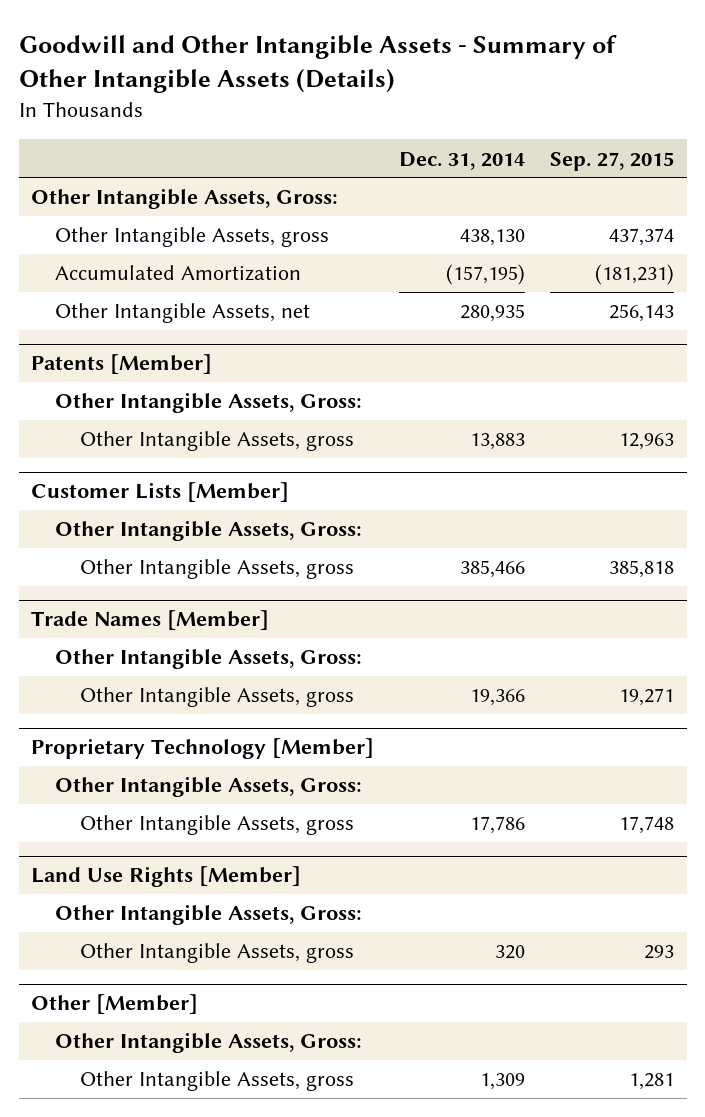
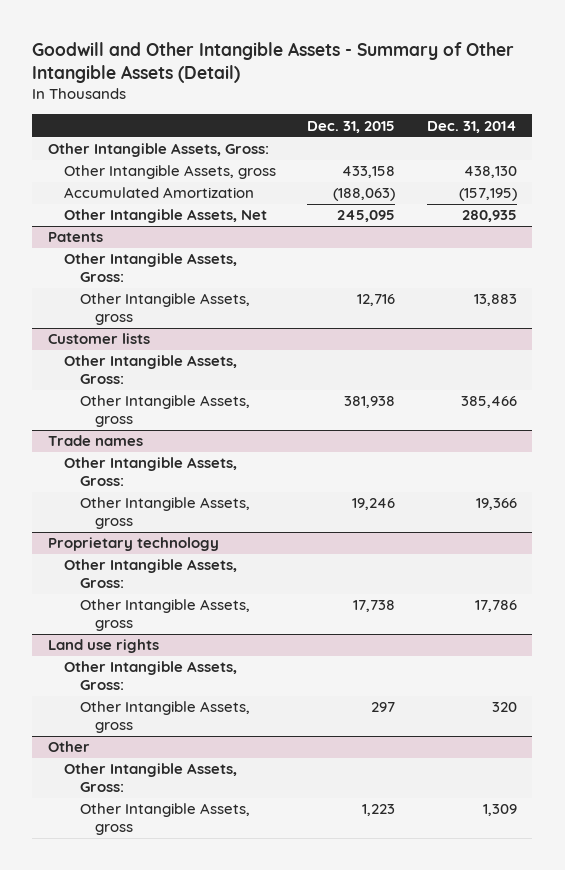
- Goodwill and Other Intangible Assets - Summary of Other Intangible Assets (Details)
+ Goodwill and Other Intangible Assets - Summary of Other Intangible Assets (Detail)
- | Dec. 31, 2014 | Sep. 27, 2015
+ | Dec. 31, 2015 | Dec. 31, 2014
- Other Intangible Assets, net | 280,935 | 256,143
- Patents [Member]
+ Other Intangible Assets, Net | 245,095 | 280,935
+ Patents
- Customer Lists [Member]
+ Customer lists
- Trade Names [Member]
+ Trade names
- Proprietary Technology [Member]
+ Proprietary technology
- Land Use Rights [Member]
+ Land use rights
- Other [Member]
+ Other

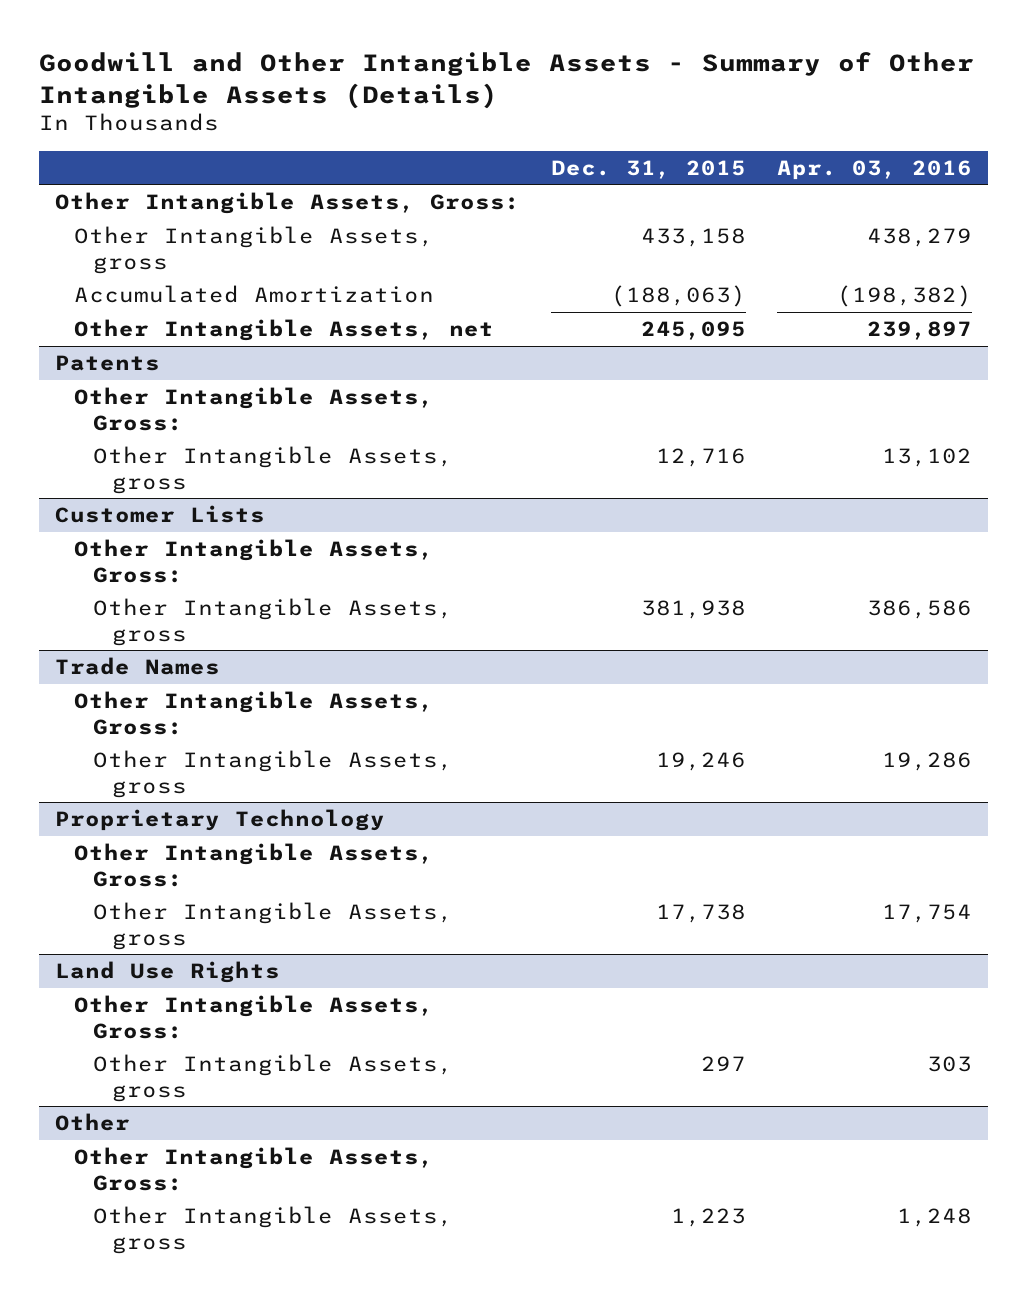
- Goodwill and Other Intangible Assets - Summary of Other Intangible Assets (Detail)
+ Goodwill and Other Intangible Assets - Summary of Other Intangible Assets (Details)
- | Dec. 31, 2015 | Dec. 31, 2014
+ | Dec. 31, 2015 | Apr. 03, 2016
- Other Intangible Assets, Net | 245,095 | 280,935
+ Other Intangible Assets, net | 245,095 | 239,897
- Customer lists
+ Customer Lists
- Trade names
+ Trade Names
- Proprietary technology
+ Proprietary Technology
- Land use rights
+ Land Use Rights

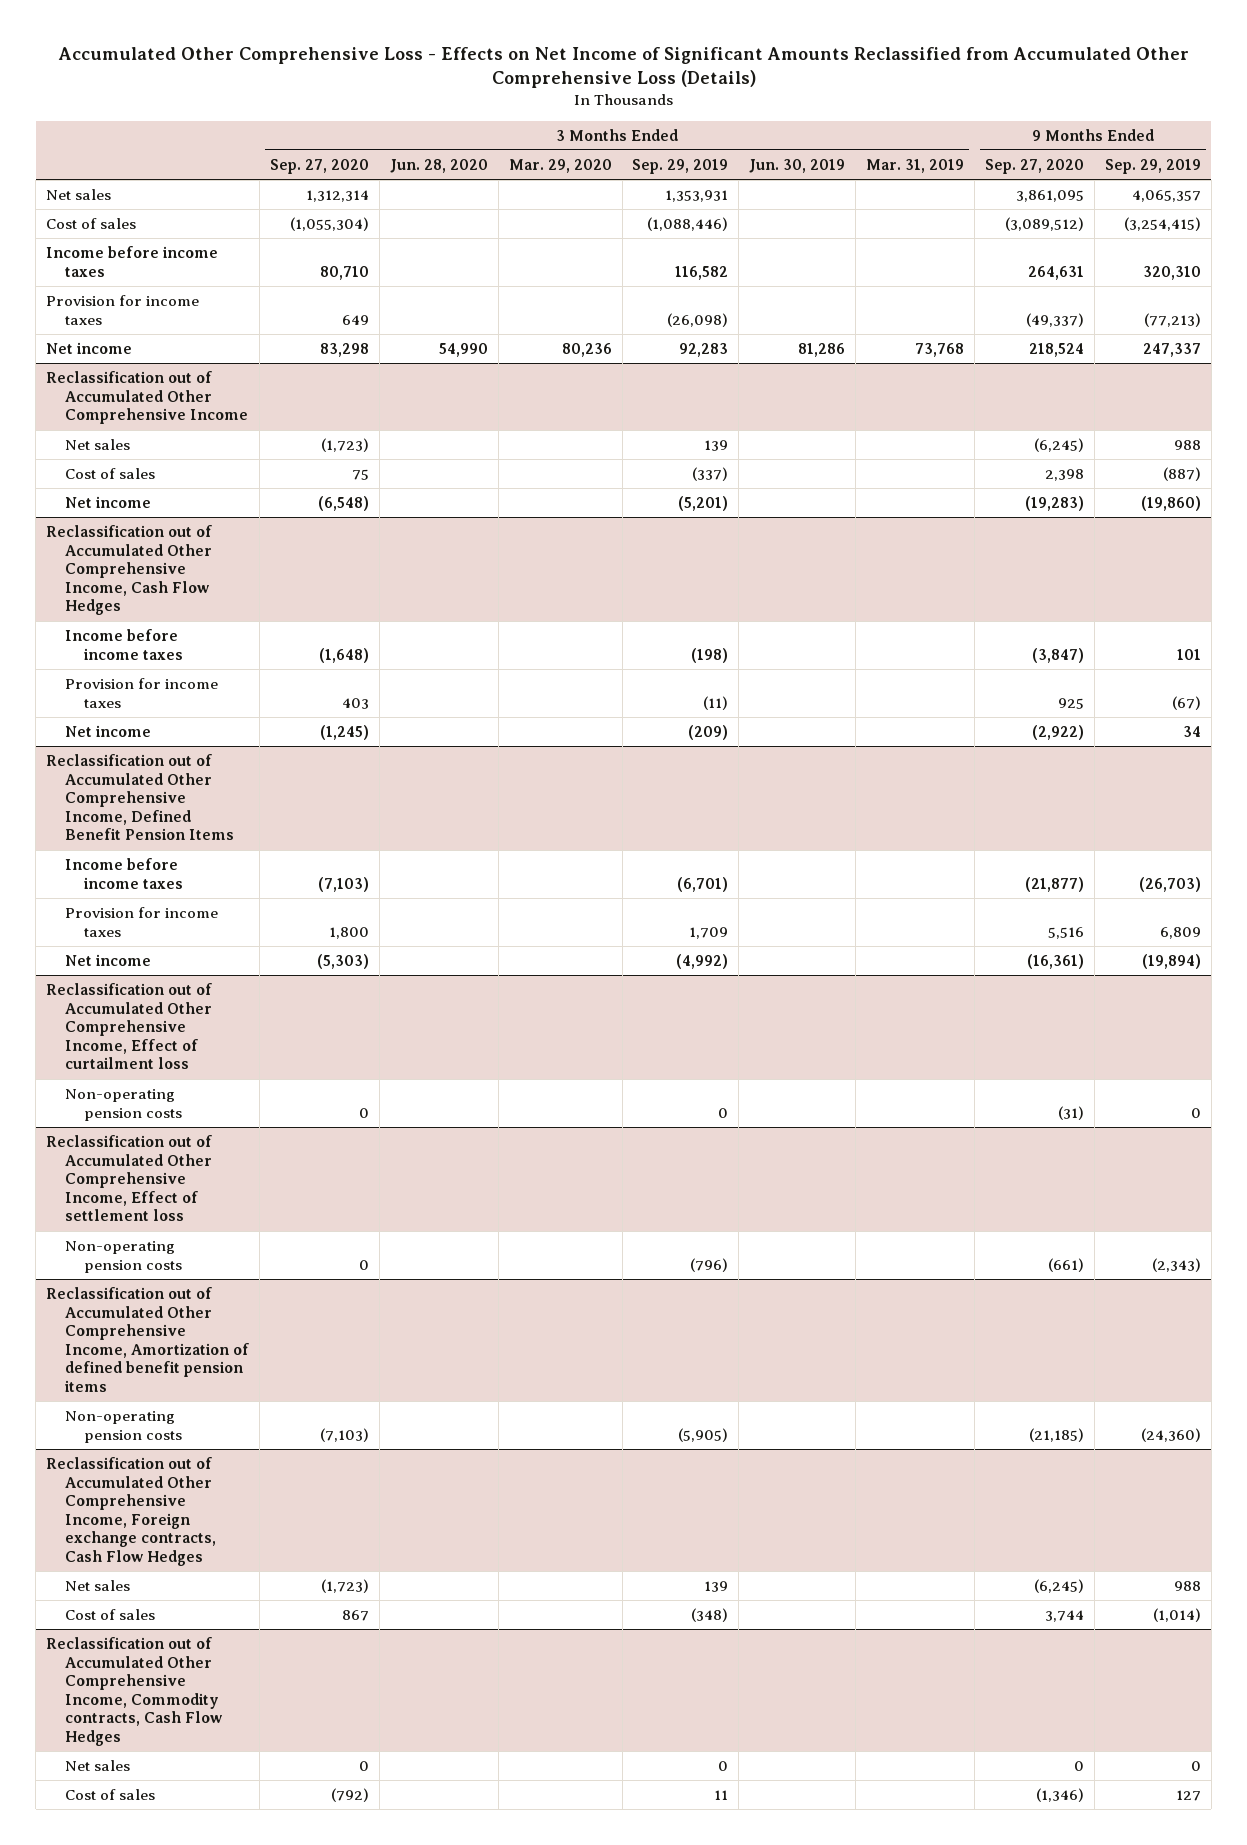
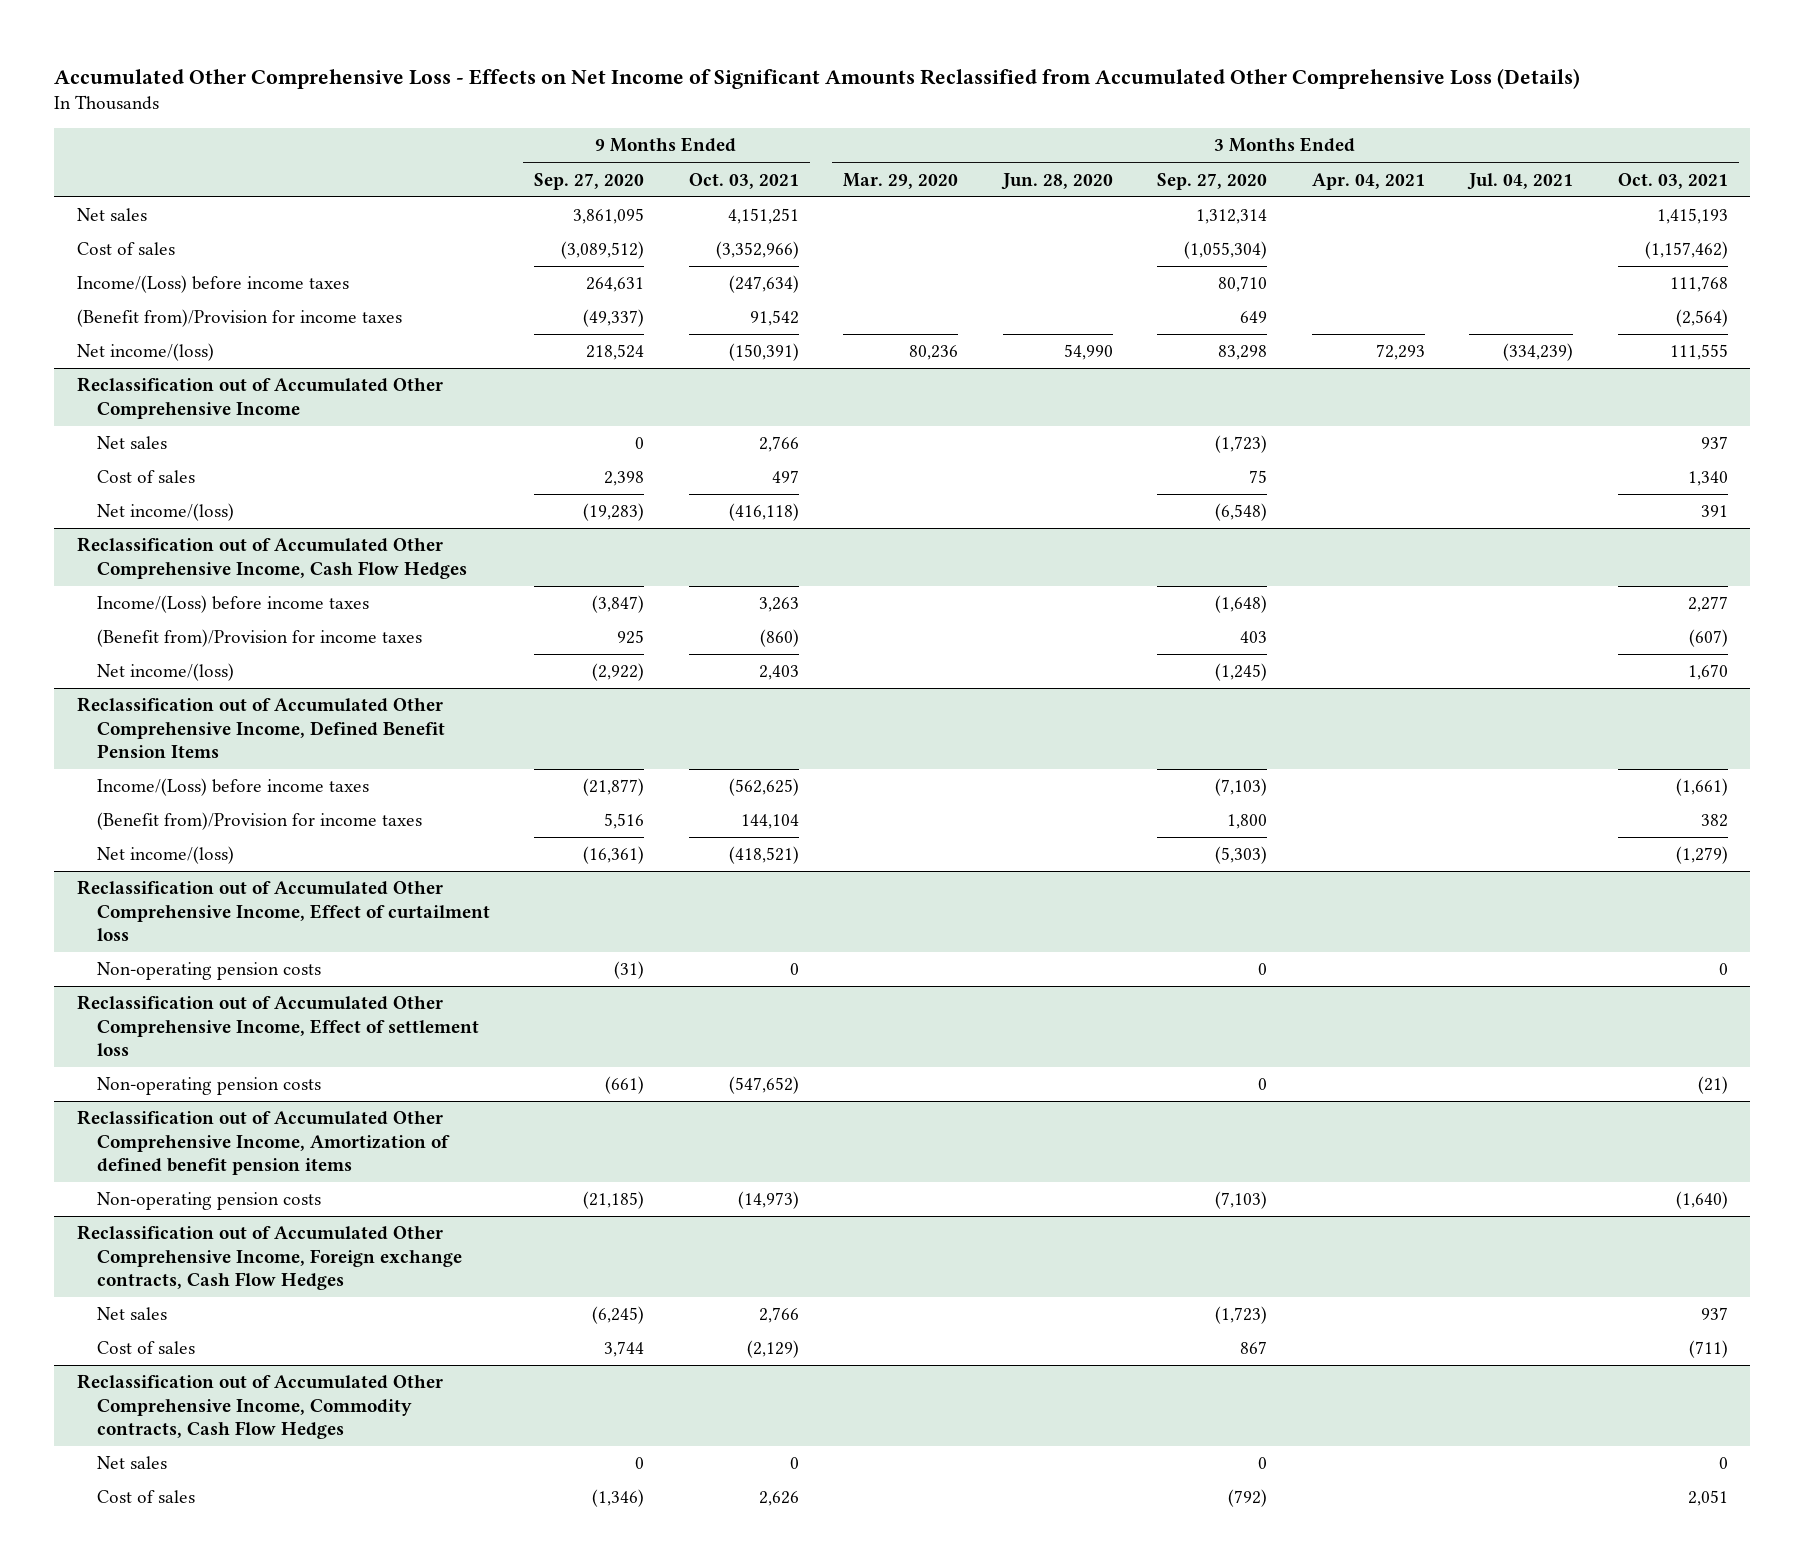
- | 3 Months Ended Sep. 27, 2020 | 3 Months Ended Jun. 28, 2020 | 3 Months Ended Mar. 29, 2020 | 3 Months Ended Sep. 29, 2019 | 3 Months Ended Jun. 30, 2019 | 3 Months Ended Mar. 31, 2019 | 9 Months Ended Sep. 27, 2020 | 9 Months Ended Sep. 29, 2019
+ | 9 Months Ended Sep. 27, 2020 | 9 Months Ended Oct. 03, 2021 | 3 Months Ended Mar. 29, 2020 | 3 Months Ended Jun. 28, 2020 | 3 Months Ended Sep. 27, 2020 | 3 Months Ended Apr. 04, 2021 | 3 Months Ended Jul. 04, 2021 | 3 Months Ended Oct. 03, 2021
- Income before income taxes | 80,710 | | | 116,582 | | | 264,631 | 320,310
- Provision for income taxes | 649 | | | (26,098) | | | (49,337) | (77,213)
- Net income | 83,298 | 54,990 | 80,236 | 92,283 | 81,286 | 73,768 | 218,524 | 247,337
+ Income/(Loss) before income taxes | 264,631 | (247,634) | | | 80,710 | | | 111,768
+ (Benefit from)/Provision for income taxes | (49,337) | 91,542 | | | 649 | | | (2,564)
+ Net income/(loss) | 218,524 | (150,391) | 80,236 | 54,990 | 83,298 | 72,293 | (334,239) | 111,555
@ Reclassification out of Accumulated Other Comprehensive Income
- Net sales | (1,723) | | | 139 | | | (6,245) | 988
+ Net sales | 0 | 2,766 | | | (1,723) | | | 937
- Net income | (6,548) | | | (5,201) | | | (19,283) | (19,860)
+ Net income/(loss) | (19,283) | (416,118) | | | (6,548) | | | 391
@ Reclassification out of Accumulated Other Comprehensive Income, Cash Flow Hedges
- Income before income taxes | (1,648) | | | (198) | | | (3,847) | 101
- Provision for income taxes | 403 | | | (11) | | | 925 | (67)
- Net income | (1,245) | | | (209) | | | (2,922) | 34
+ Income/(Loss) before income taxes | (3,847) | 3,263 | | | (1,648) | | | 2,277
+ (Benefit from)/Provision for income taxes | 925 | (860) | | | 403 | | | (607)
+ Net income/(loss) | (2,922) | 2,403 | | | (1,245) | | | 1,670
@ Reclassification out of Accumulated Other Comprehensive Income, Defined Benefit Pension Items
- Income before income taxes | (7,103) | | | (6,701) | | | (21,877) | (26,703)
- Provision for income taxes | 1,800 | | | 1,709 | | | 5,516 | 6,809
- Net income | (5,303) | | | (4,992) | | | (16,361) | (19,894)
+ Income/(Loss) before income taxes | (21,877) | (562,625) | | | (7,103) | | | (1,661)
+ (Benefit from)/Provision for income taxes | 5,516 | 144,104 | | | 1,800 | | | 382
+ Net income/(loss) | (16,361) | (418,521) | | | (5,303) | | | (1,279)

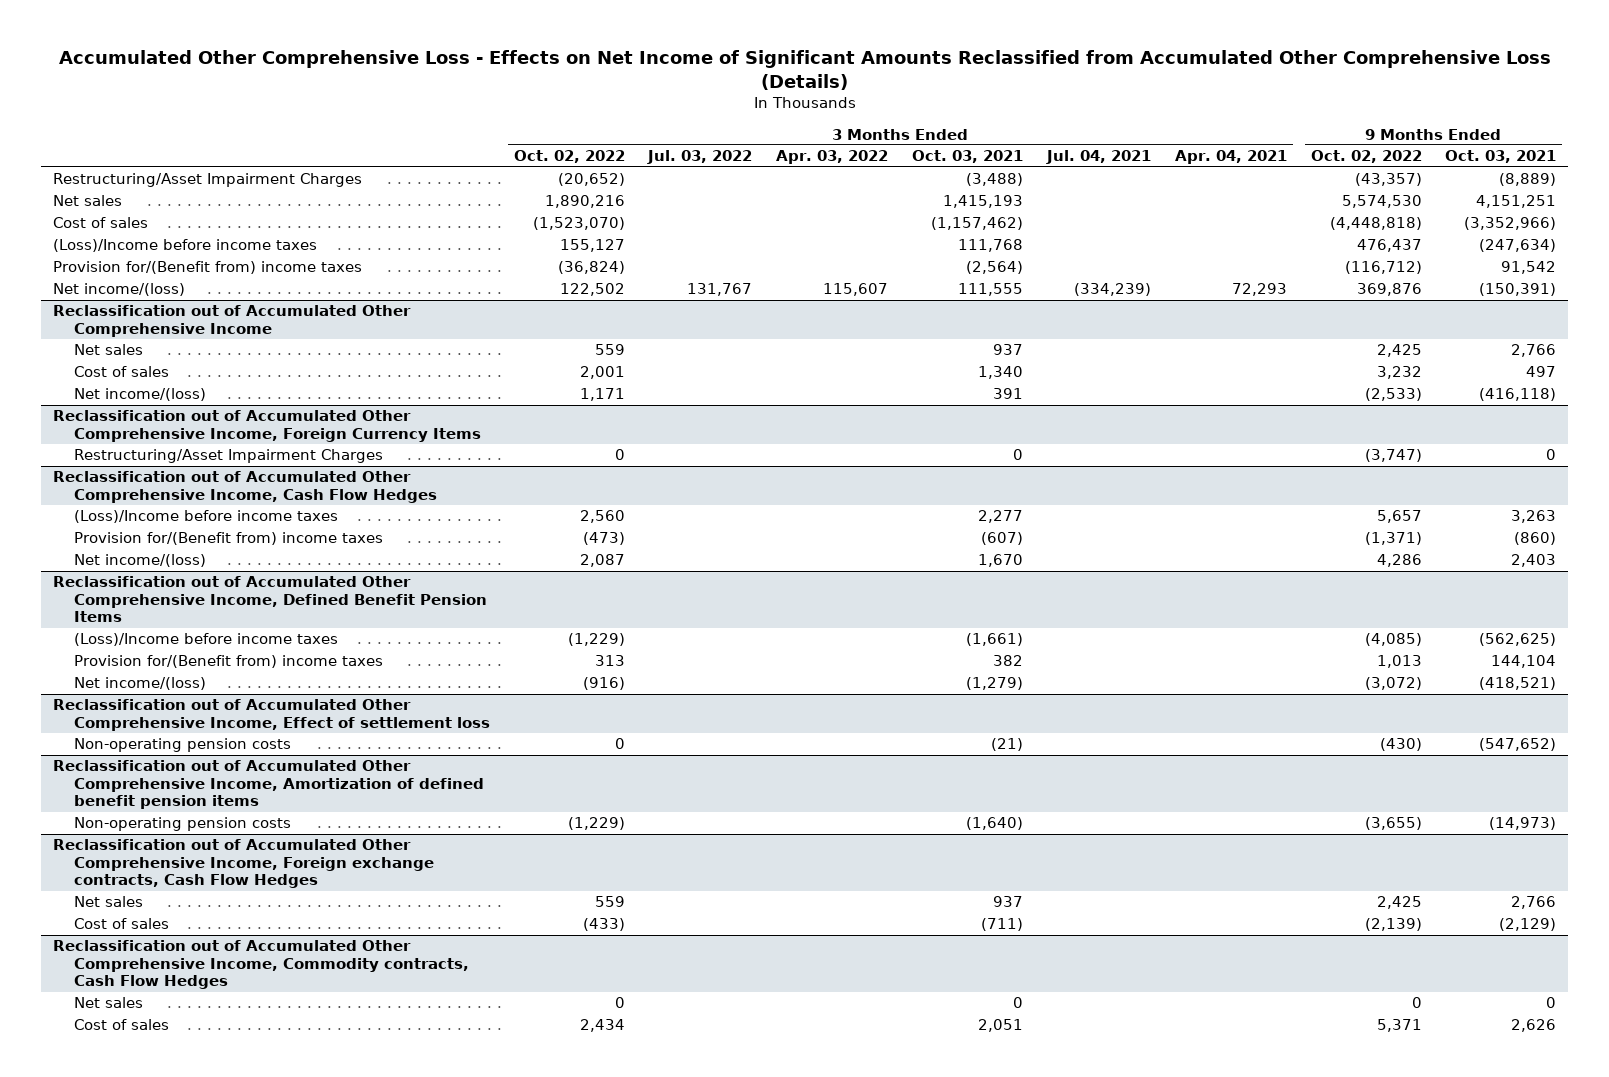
- | 9 Months Ended Sep. 27, 2020 | 9 Months Ended Oct. 03, 2021 | 3 Months Ended Mar. 29, 2020 | 3 Months Ended Jun. 28, 2020 | 3 Months Ended Sep. 27, 2020 | 3 Months Ended Apr. 04, 2021 | 3 Months Ended Jul. 04, 2021 | 3 Months Ended Oct. 03, 2021
+ | 3 Months Ended Oct. 02, 2022 | 3 Months Ended Jul. 03, 2022 | 3 Months Ended Apr. 03, 2022 | 3 Months Ended Oct. 03, 2021 | 3 Months Ended Jul. 04, 2021 | 3 Months Ended Apr. 04, 2021 | 9 Months Ended Oct. 02, 2022 | 9 Months Ended Oct. 03, 2021
+ Restructuring/Asset Impairment Charges | (20,652) | | | (3,488) | | | (43,357) | (8,889)
- Income/(Loss) before income taxes | 264,631 | (247,634) | | | 80,710 | | | 111,768
- (Benefit from)/Provision for income taxes | (49,337) | 91,542 | | | 649 | | | (2,564)
+ (Loss)/Income before income taxes | 155,127 | | | 111,768 | | | 476,437 | (247,634)
+ Provision for/(Benefit from) income taxes | (36,824) | | | (2,564) | | | (116,712) | 91,542
+ Reclassification out of Accumulated Other Comprehensive Income, Foreign Currency Items
+ Restructuring/Asset Impairment Charges | 0 | | | 0 | | | (3,747) | 0
@ Reclassification out of Accumulated Other Comprehensive Income, Cash Flow Hedges
- Income/(Loss) before income taxes | (3,847) | 3,263 | | | (1,648) | | | 2,277
- (Benefit from)/Provision for income taxes | 925 | (860) | | | 403 | | | (607)
+ (Loss)/Income before income taxes | 2,560 | | | 2,277 | | | 5,657 | 3,263
+ Provision for/(Benefit from) income taxes | (473) | | | (607) | | | (1,371) | (860)
@ Reclassification out of Accumulated Other Comprehensive Income, Defined Benefit Pension Items
- Income/(Loss) before income taxes | (21,877) | (562,625) | | | (7,103) | | | (1,661)
- (Benefit from)/Provision for income taxes | 5,516 | 144,104 | | | 1,800 | | | 382
+ (Loss)/Income before income taxes | (1,229) | | | (1,661) | | | (4,085) | (562,625)
+ Provision for/(Benefit from) income taxes | 313 | | | 382 | | | 1,013 | 144,104
- Reclassification out of Accumulated Other Comprehensive Income, Effect of curtailment loss
- Non-operating pension costs | (31) | 0 | | | 0 | | | 0

